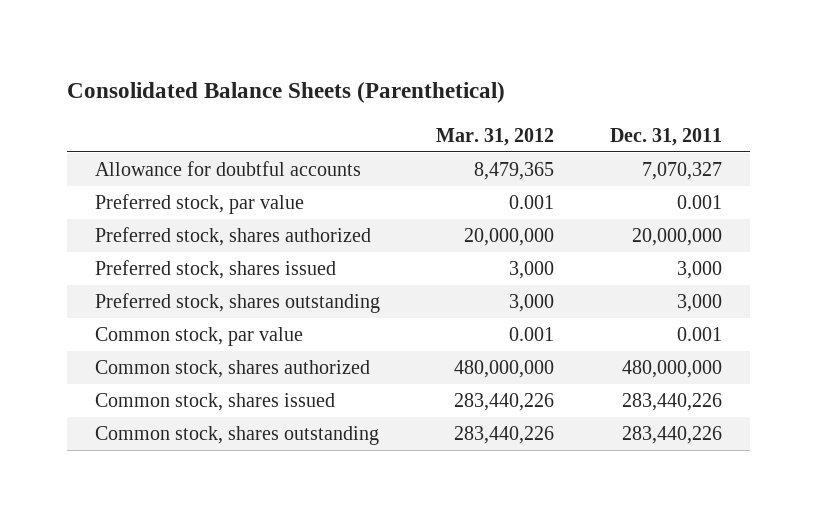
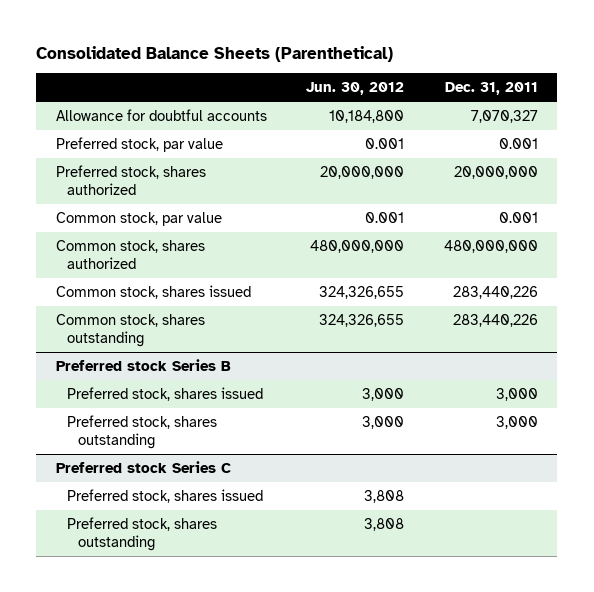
- | Mar. 31, 2012 | Dec. 31, 2011
+ | Jun. 30, 2012 | Dec. 31, 2011
- Preferred stock, shares issued | 3,000 | 3,000
- Preferred stock, shares outstanding | 3,000 | 3,000
+ Preferred stock Series B
+ Preferred stock, shares issued | 3,000 | 3,000
+ Preferred stock, shares outstanding | 3,000 | 3,000
+ Preferred stock Series C
+ Preferred stock, shares issued | 3,808 |
+ Preferred stock, shares outstanding | 3,808 |

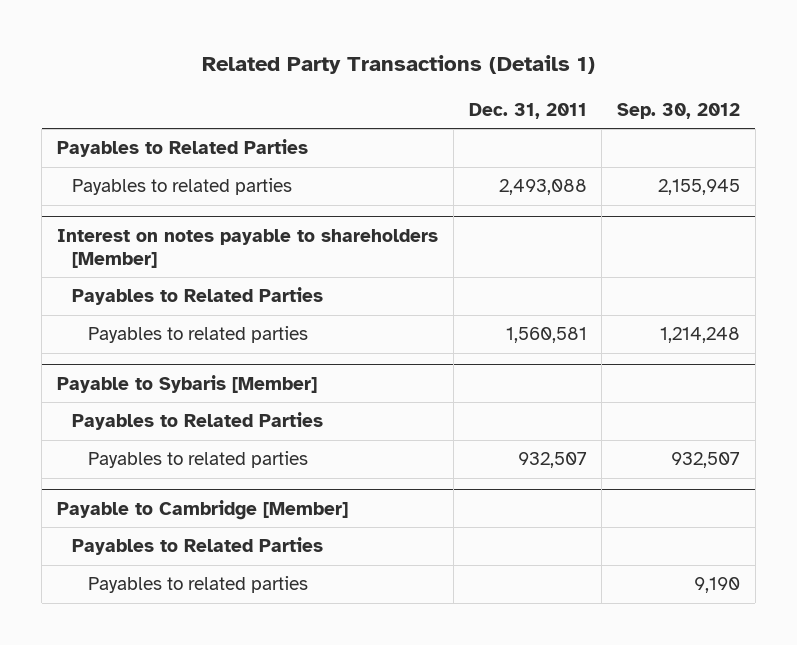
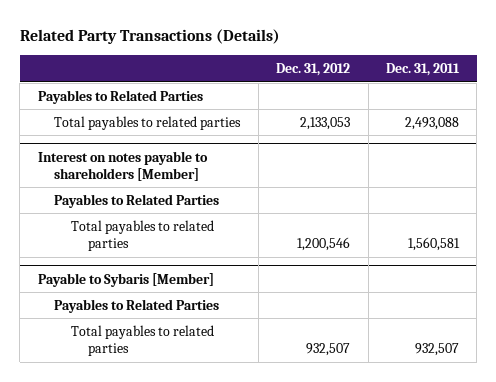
- Related Party Transactions (Details 1)
+ Related Party Transactions (Details)
- | Dec. 31, 2011 | Sep. 30, 2012
+ | Dec. 31, 2012 | Dec. 31, 2011
- Payables to related parties | 2,493,088 | 2,155,945
+ Total payables to related parties | 2,133,053 | 2,493,088
@ Interest on notes payable to shareholders [Member]
- Payables to related parties | 1,560,581 | 1,214,248
+ Total payables to related parties | 1,200,546 | 1,560,581
@ Payable to Sybaris [Member]
- Payables to related parties | 932,507 | 932,507
- Payable to Cambridge [Member]
- Payables to Related Parties
- Payables to related parties | | 9,190
@ Payable to Sybaris [Member]
+ Total payables to related parties | 932,507 | 932,507

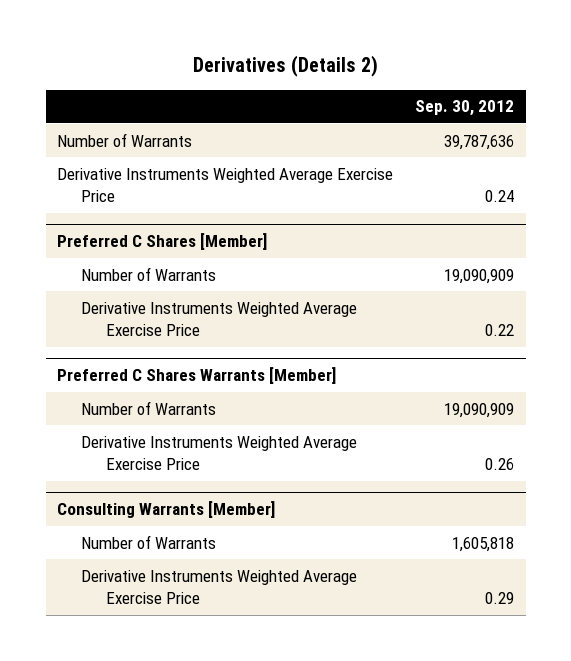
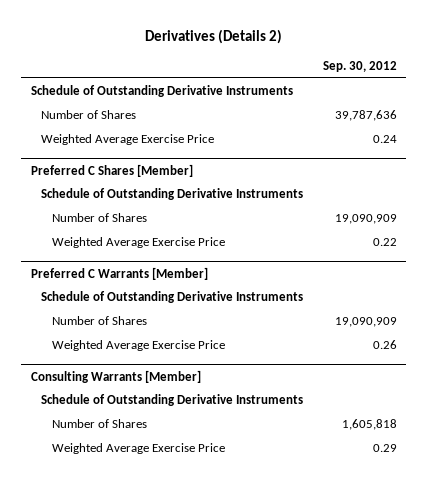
- Number of Warrants | 39,787,636
- Derivative Instruments Weighted Average Exercise Price | 0.24
+ Schedule of Outstanding Derivative Instruments
+ Number of Shares | 39,787,636
+ Weighted Average Exercise Price | 0.24
@ Preferred C Shares [Member]
- Number of Warrants | 19,090,909
- Derivative Instruments Weighted Average Exercise Price | 0.22
- Preferred C Shares Warrants [Member]
- Number of Warrants | 19,090,909
- Derivative Instruments Weighted Average Exercise Price | 0.26
@ Preferred C Shares [Member]
+ Schedule of Outstanding Derivative Instruments
+ Number of Shares | 19,090,909
+ Weighted Average Exercise Price | 0.22
+ Preferred C Warrants [Member]
+ Schedule of Outstanding Derivative Instruments
+ Number of Shares | 19,090,909
+ Weighted Average Exercise Price | 0.26
@ Consulting Warrants [Member]
- Number of Warrants | 1,605,818
- Derivative Instruments Weighted Average Exercise Price | 0.29
+ Schedule of Outstanding Derivative Instruments
+ Number of Shares | 1,605,818
+ Weighted Average Exercise Price | 0.29

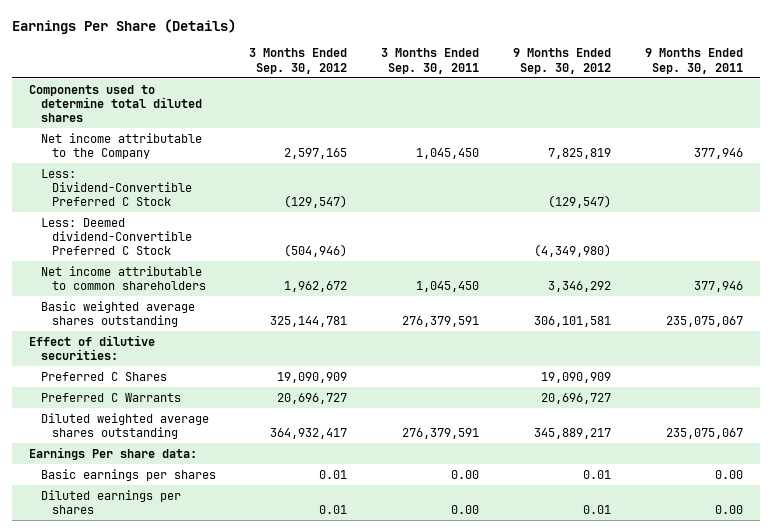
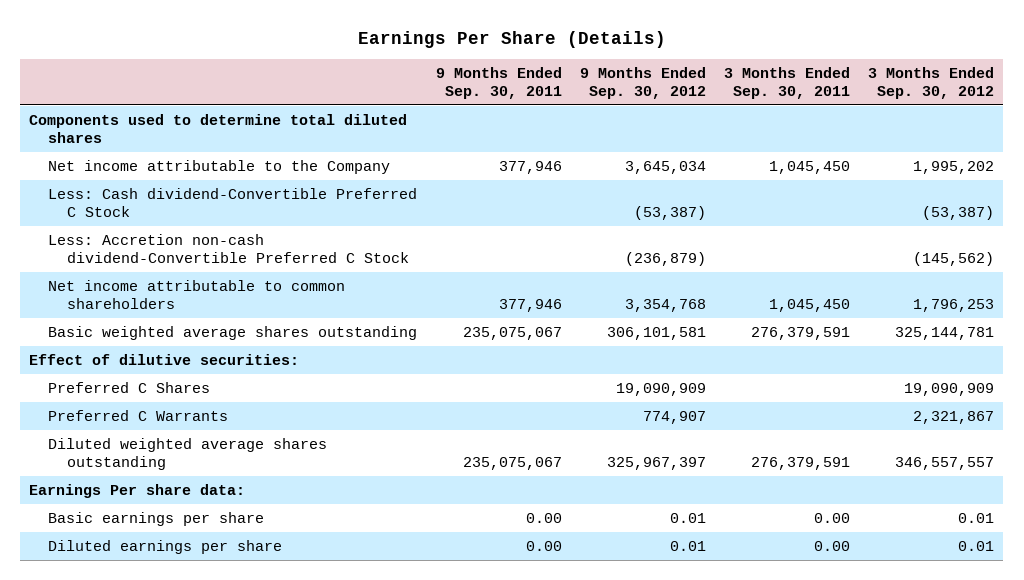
- | 3 Months Ended Sep. 30, 2012 | 3 Months Ended Sep. 30, 2011 | 9 Months Ended Sep. 30, 2012 | 9 Months Ended Sep. 30, 2011
+ | 9 Months Ended Sep. 30, 2011 | 9 Months Ended Sep. 30, 2012 | 3 Months Ended Sep. 30, 2011 | 3 Months Ended Sep. 30, 2012
- Net income attributable to the Company | 2,597,165 | 1,045,450 | 7,825,819 | 377,946
- Less: Dividend-Convertible Preferred C Stock | (129,547) | | (129,547) |
- Less: Deemed dividend-Convertible Preferred C Stock | (504,946) | | (4,349,980) |
- Net income attributable to common shareholders | 1,962,672 | 1,045,450 | 3,346,292 | 377,946
+ Net income attributable to the Company | 377,946 | 3,645,034 | 1,045,450 | 1,995,202
+ Less: Cash dividend-Convertible Preferred C Stock | | (53,387) | | (53,387)
+ Less: Accretion non-cash dividend-Convertible Preferred C Stock | | (236,879) | | (145,562)
+ Net income attributable to common shareholders | 377,946 | 3,354,768 | 1,045,450 | 1,796,253
- Preferred C Warrants | 20,696,727 | | 20,696,727 |
- Diluted weighted average shares outstanding | 364,932,417 | 276,379,591 | 345,889,217 | 235,075,067
+ Preferred C Warrants | | 774,907 | | 2,321,867
+ Diluted weighted average shares outstanding | 235,075,067 | 325,967,397 | 276,379,591 | 346,557,557
- Basic earnings per shares | 0.01 | 0.00 | 0.01 | 0.00
- Diluted earnings per shares | 0.01 | 0.00 | 0.01 | 0.00
+ Basic earnings per share | 0.00 | 0.01 | 0.00 | 0.01
+ Diluted earnings per share | 0.00 | 0.01 | 0.00 | 0.01

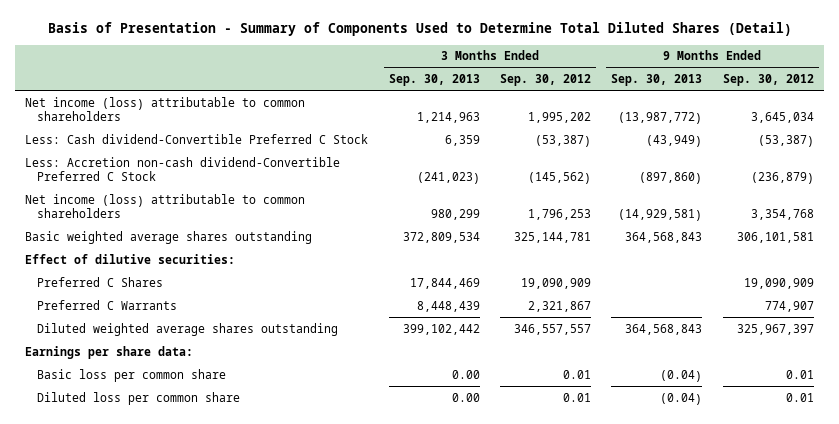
- Earnings Per Share (Details)
+ Basis of Presentation - Summary of Components Used to Determine Total Diluted Shares (Detail)
- | 9 Months Ended Sep. 30, 2011 | 9 Months Ended Sep. 30, 2012 | 3 Months Ended Sep. 30, 2011 | 3 Months Ended Sep. 30, 2012
+ | 3 Months Ended Sep. 30, 2013 | 3 Months Ended Sep. 30, 2012 | 9 Months Ended Sep. 30, 2013 | 9 Months Ended Sep. 30, 2012
- Components used to determine total diluted shares
- Net income attributable to the Company | 377,946 | 3,645,034 | 1,045,450 | 1,995,202
+ Net income (loss) attributable to common shareholders | 1,214,963 | 1,995,202 | (13,987,772) | 3,645,034
- Net income attributable to common shareholders | 377,946 | 3,354,768 | 1,045,450 | 1,796,253
+ Net income (loss) attributable to common shareholders | 980,299 | 1,796,253 | (14,929,581) | 3,354,768
- Earnings Per share data:
- Basic earnings per share | 0.00 | 0.01 | 0.00 | 0.01
- Diluted earnings per share | 0.00 | 0.01 | 0.00 | 0.01
+ Earnings per share data:
+ Basic loss per common share | 0.00 | 0.01 | (0.04) | 0.01
+ Diluted loss per common share | 0.00 | 0.01 | (0.04) | 0.01

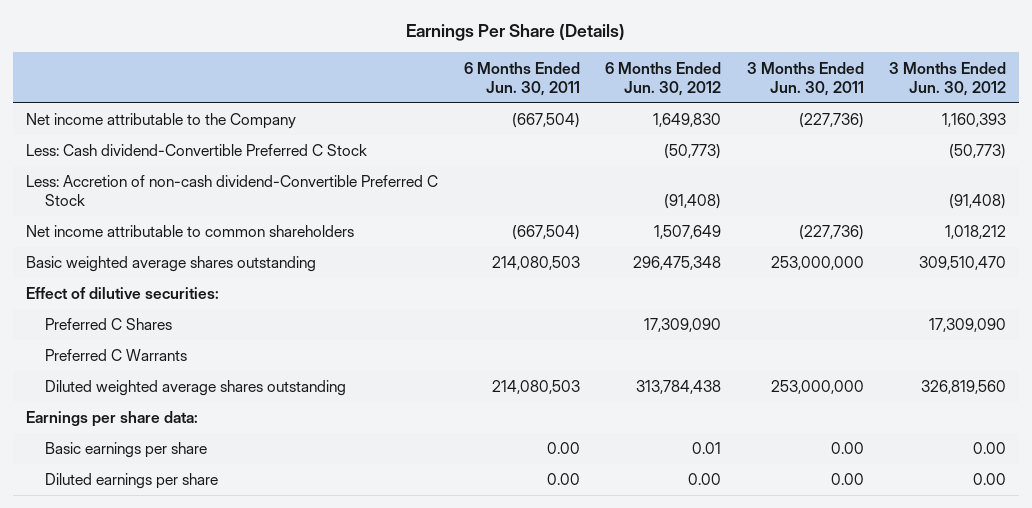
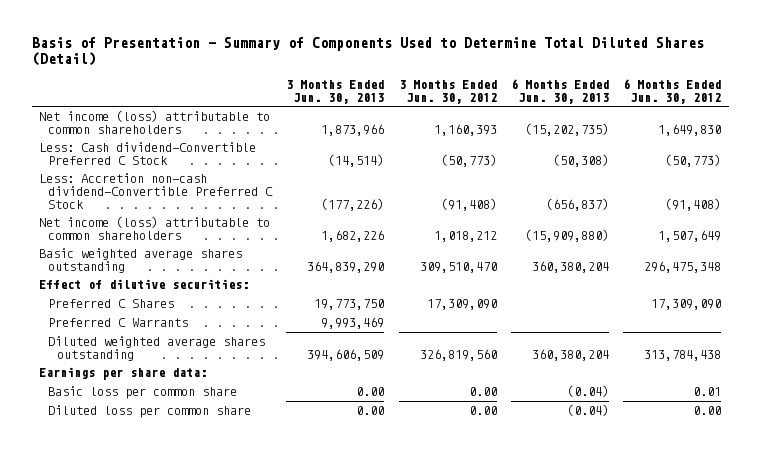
- Earnings Per Share (Details)
+ Basis of Presentation - Summary of Components Used to Determine Total Diluted Shares (Detail)
- | 6 Months Ended Jun. 30, 2011 | 6 Months Ended Jun. 30, 2012 | 3 Months Ended Jun. 30, 2011 | 3 Months Ended Jun. 30, 2012
+ | 3 Months Ended Jun. 30, 2013 | 3 Months Ended Jun. 30, 2012 | 6 Months Ended Jun. 30, 2013 | 6 Months Ended Jun. 30, 2012
- Net income attributable to the Company | (667,504) | 1,649,830 | (227,736) | 1,160,393
+ Net income (loss) attributable to common shareholders | 1,873,966 | 1,160,393 | (15,202,735) | 1,649,830
- Less: Accretion of non-cash dividend-Convertible Preferred C Stock | | (91,408) | | (91,408)
- Net income attributable to common shareholders | (667,504) | 1,507,649 | (227,736) | 1,018,212
+ Less: Accretion non-cash dividend-Convertible Preferred C Stock | (177,226) | (91,408) | (656,837) | (91,408)
+ Net income (loss) attributable to common shareholders | 1,682,226 | 1,018,212 | (15,909,880) | 1,507,649
- Basic earnings per share | 0.00 | 0.01 | 0.00 | 0.00
- Diluted earnings per share | 0.00 | 0.00 | 0.00 | 0.00
+ Basic loss per common share | 0.00 | 0.00 | (0.04) | 0.01
+ Diluted loss per common share | 0.00 | 0.00 | (0.04) | 0.00

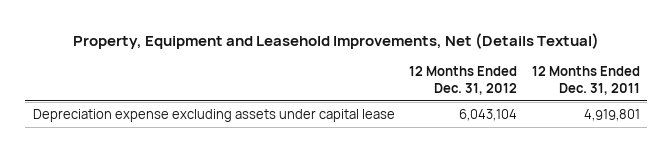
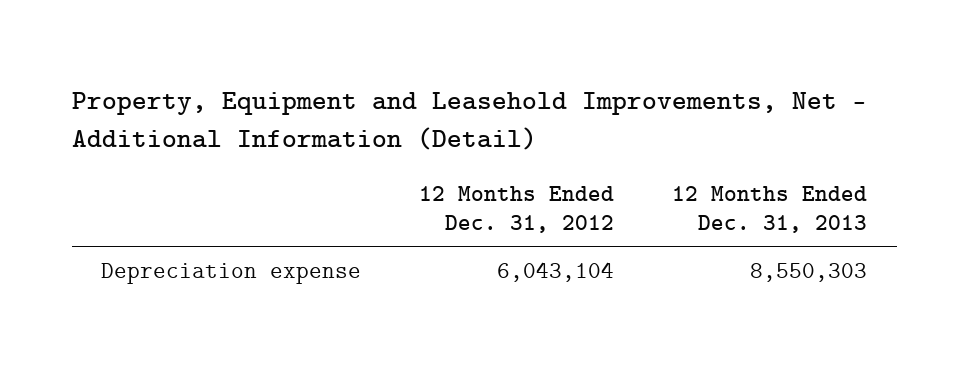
- Property, Equipment and Leasehold Improvements, Net (Details Textual)
+ Property, Equipment and Leasehold Improvements, Net - Additional Information (Detail)
- | 12 Months Ended Dec. 31, 2012 | 12 Months Ended Dec. 31, 2011
+ | 12 Months Ended Dec. 31, 2012 | 12 Months Ended Dec. 31, 2013
- Depreciation expense excluding assets under capital lease | 6,043,104 | 4,919,801
+ Depreciation expense | 6,043,104 | 8,550,303

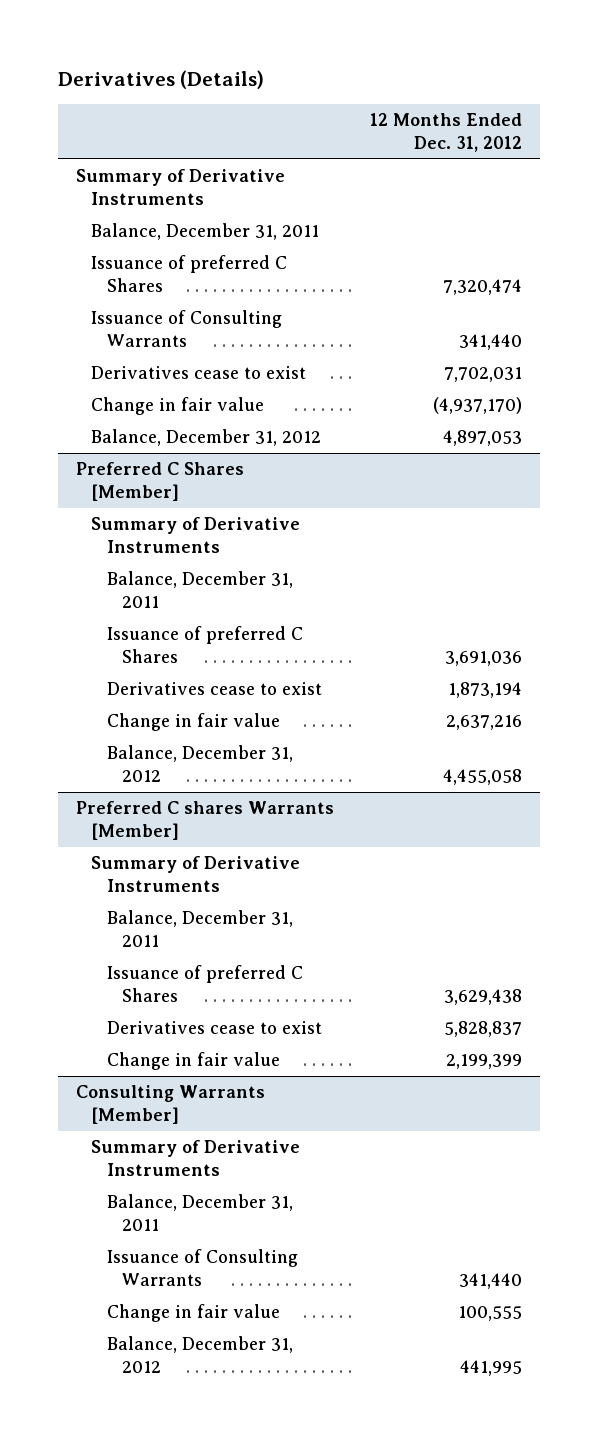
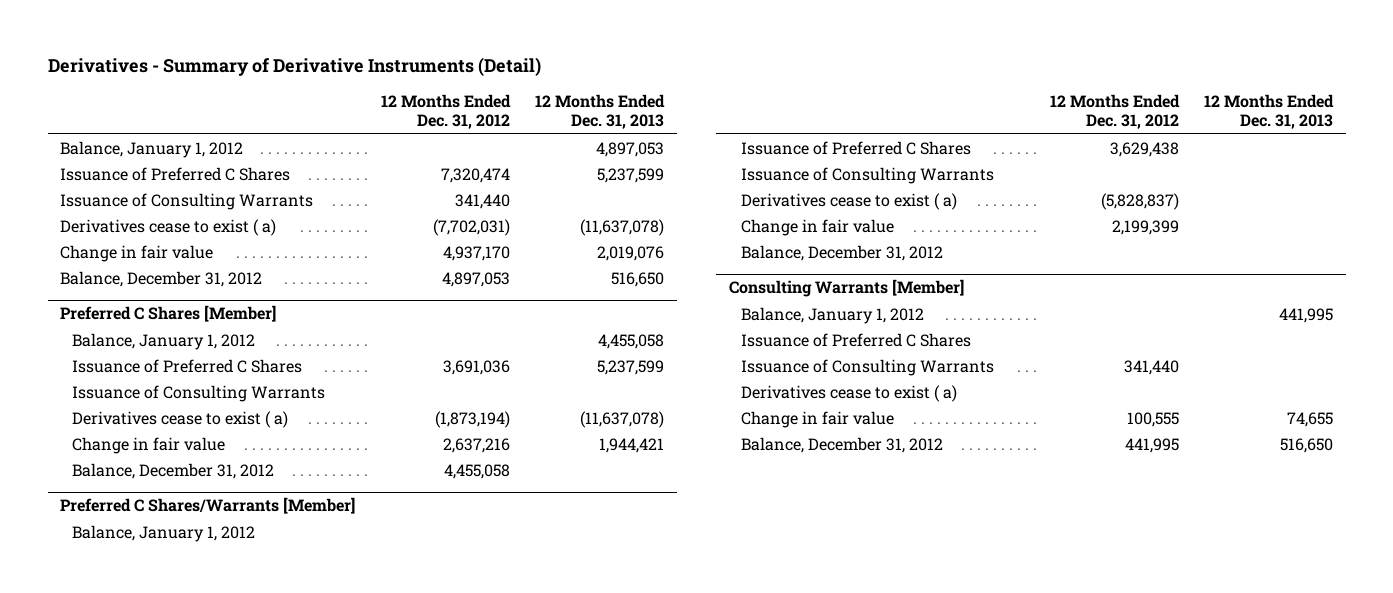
- Derivatives (Details)
+ Derivatives - Summary of Derivative Instruments (Detail)
- | 12 Months Ended Dec. 31, 2012
+ | 12 Months Ended Dec. 31, 2012 | 12 Months Ended Dec. 31, 2013
- Summary of Derivative Instruments
- Balance, December 31, 2011
- Issuance of preferred C Shares | 7,320,474
+ Balance, January 1, 2012 | | 4,897,053
+ Issuance of Preferred C Shares | 7,320,474 | 5,237,599
- Derivatives cease to exist | 7,702,031
- Change in fair value | (4,937,170)
+ Derivatives cease to exist ( a) | (7,702,031) | (11,637,078)
+ Change in fair value | 4,937,170 | 2,019,076
@ Preferred C Shares [Member]
- Summary of Derivative Instruments
- Balance, December 31, 2011
- Issuance of preferred C Shares | 3,691,036
- Derivatives cease to exist | 1,873,194
+ Balance, January 1, 2012 | | 4,455,058
+ Issuance of Preferred C Shares | 3,691,036 | 5,237,599
+ Issuance of Consulting Warrants
+ Derivatives cease to exist ( a) | (1,873,194) | (11,637,078)
- Preferred C shares Warrants [Member]
- Summary of Derivative Instruments
- Balance, December 31, 2011
- Issuance of preferred C Shares | 3,629,438
- Derivatives cease to exist | 5,828,837
+ Preferred C Shares/Warrants [Member]
+ Balance, January 1, 2012
+ Issuance of Preferred C Shares | 3,629,438 |
+ Issuance of Consulting Warrants
+ Derivatives cease to exist ( a) | (5,828,837) |
+ Balance, December 31, 2012
@ Consulting Warrants [Member]
- Summary of Derivative Instruments
- Balance, December 31, 2011
+ Balance, January 1, 2012 | | 441,995
+ Issuance of Preferred C Shares
+ Derivatives cease to exist ( a)

